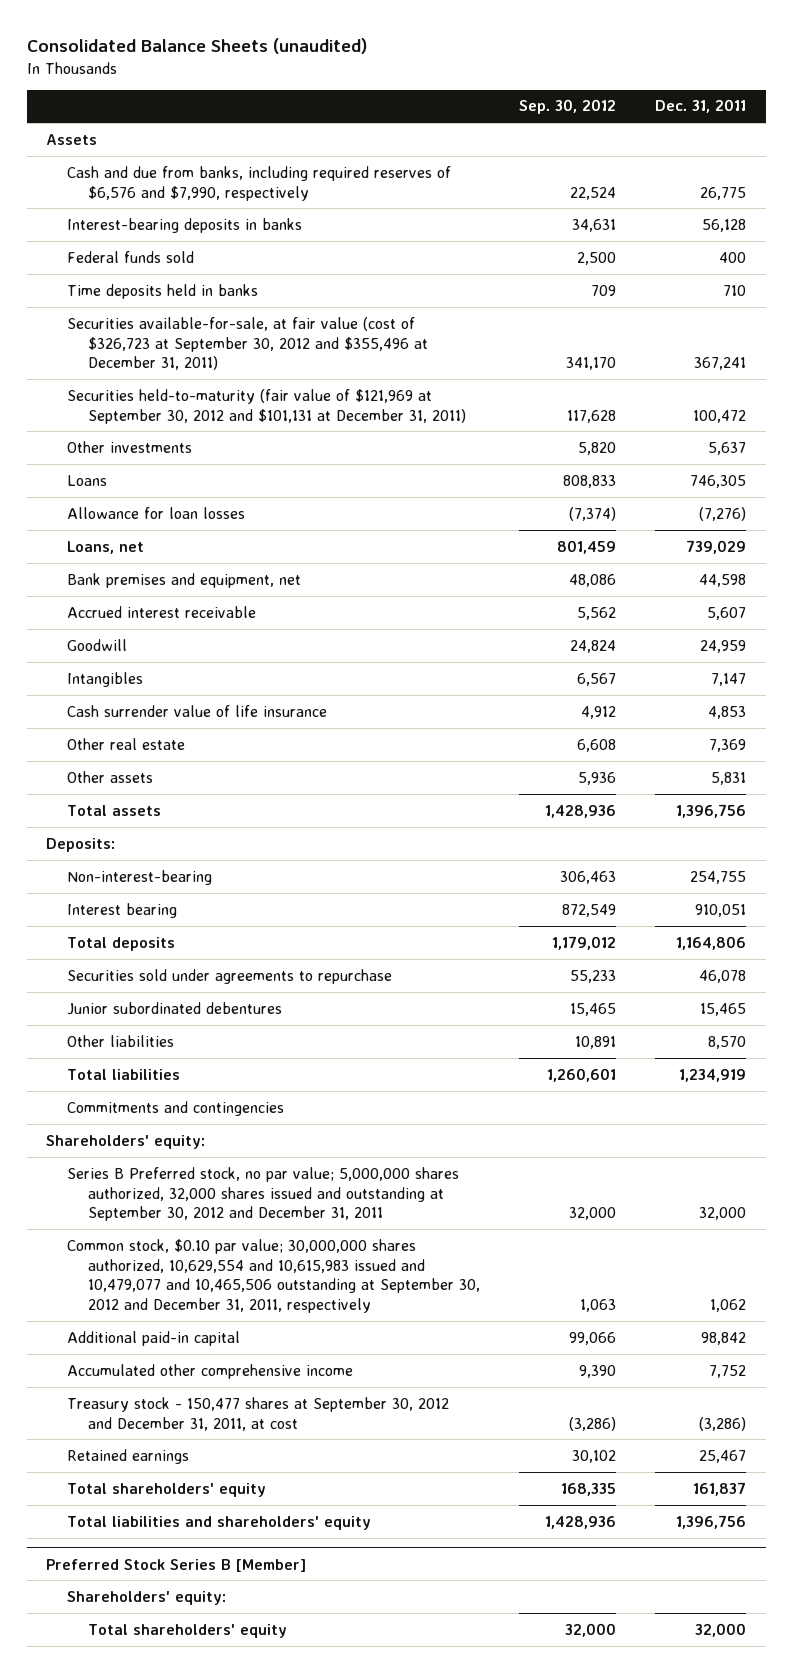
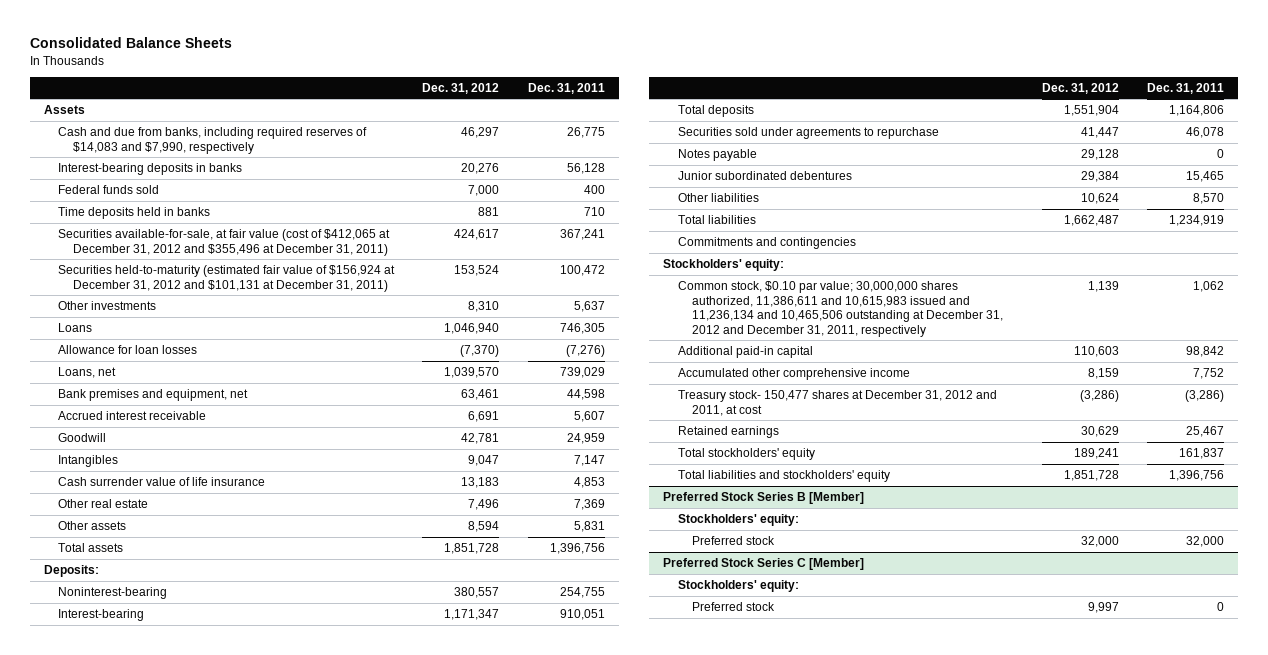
- Consolidated Balance Sheets (unaudited)
+ Consolidated Balance Sheets
- | Sep. 30, 2012 | Dec. 31, 2011
+ | Dec. 31, 2012 | Dec. 31, 2011
- Cash and due from banks, including required reserves of $6,576 and $7,990, respectively | 22,524 | 26,775
+ Cash and due from banks, including required reserves of $14,083 and $7,990, respectively | 46,297 | 26,775
- Securities available-for-sale, at fair value (cost of $326,723 at September 30, 2012 and $355,496 at December 31, 2011) | 341,170 | 367,241
- Securities held-to-maturity (fair value of $121,969 at September 30, 2012 and $101,131 at December 31, 2011) | 117,628 | 100,472
+ Securities available-for-sale, at fair value (cost of $412,065 at December 31, 2012 and $355,496 at December 31, 2011) | 424,617 | 367,241
+ Securities held-to-maturity (estimated fair value of $156,924 at December 31, 2012 and $101,131 at December 31, 2011) | 153,524 | 100,472
- Non-interest-bearing | 306,463 | 254,755
- Interest bearing | 872,549 | 910,051
+ Noninterest-bearing | 380,557 | 254,755
+ Interest-bearing | 1,171,347 | 910,051
+ Notes payable | 29,128 | 0
- Shareholders' equity:
- Series B Preferred stock, no par value; 5,000,000 shares authorized, 32,000 shares issued and outstanding at September 30, 2012 and December 31, 2011 | 32,000 | 32,000
- Common stock, $0.10 par value; 30,000,000 shares authorized, 10,629,554 and 10,615,983 issued and 10,479,077 and 10,465,506 outstanding at September 30, 2012 and December 31, 2011, respectively | 1,063 | 1,062
+ Stockholders' equity:
+ Common stock, $0.10 par value; 30,000,000 shares authorized, 11,386,611 and 10,615,983 issued and 11,236,134 and 10,465,506 outstanding at December 31, 2012 and December 31, 2011, respectively | 1,139 | 1,062
- Treasury stock - 150,477 shares at September 30, 2012 and December 31, 2011, at cost | (3,286) | (3,286)
+ Treasury stock- 150,477 shares at December 31, 2012 and 2011, at cost | (3,286) | (3,286)
- Total shareholders' equity | 168,335 | 161,837
- Total liabilities and shareholders' equity | 1,428,936 | 1,396,756
+ Total stockholders' equity | 189,241 | 161,837
+ Total liabilities and stockholders' equity | 1,851,728 | 1,396,756
@ Preferred Stock Series B [Member]
- Shareholders' equity:
- Total shareholders' equity | 32,000 | 32,000
+ Stockholders' equity:
+ Preferred stock | 32,000 | 32,000
+ Preferred Stock Series C [Member]
+ Stockholders' equity:
+ Preferred stock | 9,997 | 0

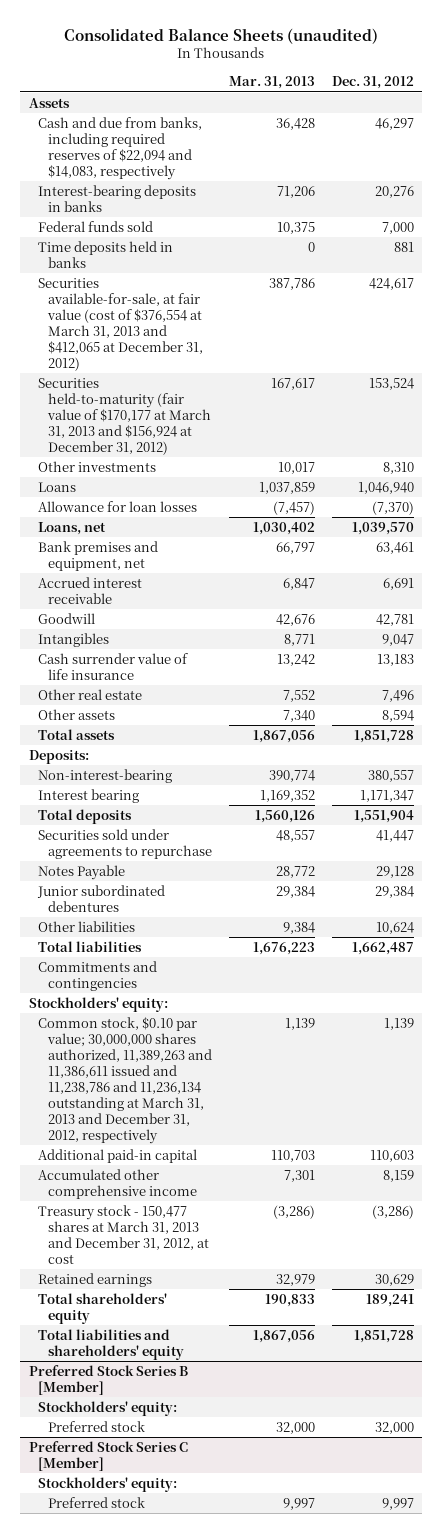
- Consolidated Balance Sheets
+ Consolidated Balance Sheets (unaudited)
- | Dec. 31, 2012 | Dec. 31, 2011
+ | Mar. 31, 2013 | Dec. 31, 2012
- Cash and due from banks, including required reserves of $14,083 and $7,990, respectively | 46,297 | 26,775
+ Cash and due from banks, including required reserves of $22,094 and $14,083, respectively | 36,428 | 46,297
- Securities available-for-sale, at fair value (cost of $412,065 at December 31, 2012 and $355,496 at December 31, 2011) | 424,617 | 367,241
- Securities held-to-maturity (estimated fair value of $156,924 at December 31, 2012 and $101,131 at December 31, 2011) | 153,524 | 100,472
+ Securities available-for-sale, at fair value (cost of $376,554 at March 31, 2013 and $412,065 at December 31, 2012) | 387,786 | 424,617
+ Securities held-to-maturity (fair value of $170,177 at March 31, 2013 and $156,924 at December 31, 2012) | 167,617 | 153,524
- Noninterest-bearing | 380,557 | 254,755
- Interest-bearing | 1,171,347 | 910,051
+ Non-interest-bearing | 390,774 | 380,557
+ Interest bearing | 1,169,352 | 1,171,347
- Notes payable | 29,128 | 0
+ Notes Payable | 28,772 | 29,128
- Common stock, $0.10 par value; 30,000,000 shares authorized, 11,386,611 and 10,615,983 issued and 11,236,134 and 10,465,506 outstanding at December 31, 2012 and December 31, 2011, respectively | 1,139 | 1,062
+ Common stock, $0.10 par value; 30,000,000 shares authorized, 11,389,263 and 11,386,611 issued and 11,238,786 and 11,236,134 outstanding at March 31, 2013 and December 31, 2012, respectively | 1,139 | 1,139
- Treasury stock- 150,477 shares at December 31, 2012 and 2011, at cost | (3,286) | (3,286)
+ Treasury stock - 150,477 shares at March 31, 2013 and December 31, 2012, at cost | (3,286) | (3,286)
- Total stockholders' equity | 189,241 | 161,837
- Total liabilities and stockholders' equity | 1,851,728 | 1,396,756
+ Total shareholders' equity | 190,833 | 189,241
+ Total liabilities and shareholders' equity | 1,867,056 | 1,851,728

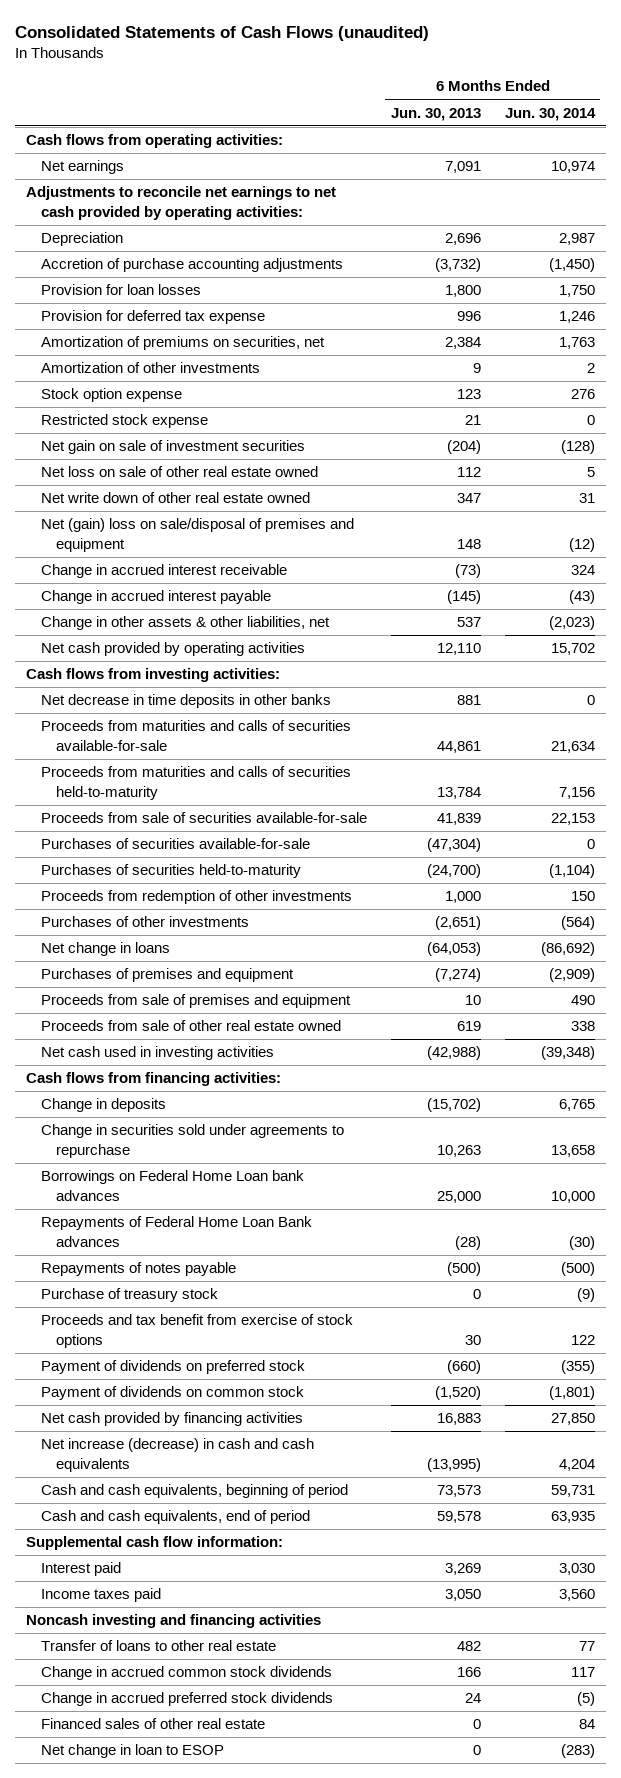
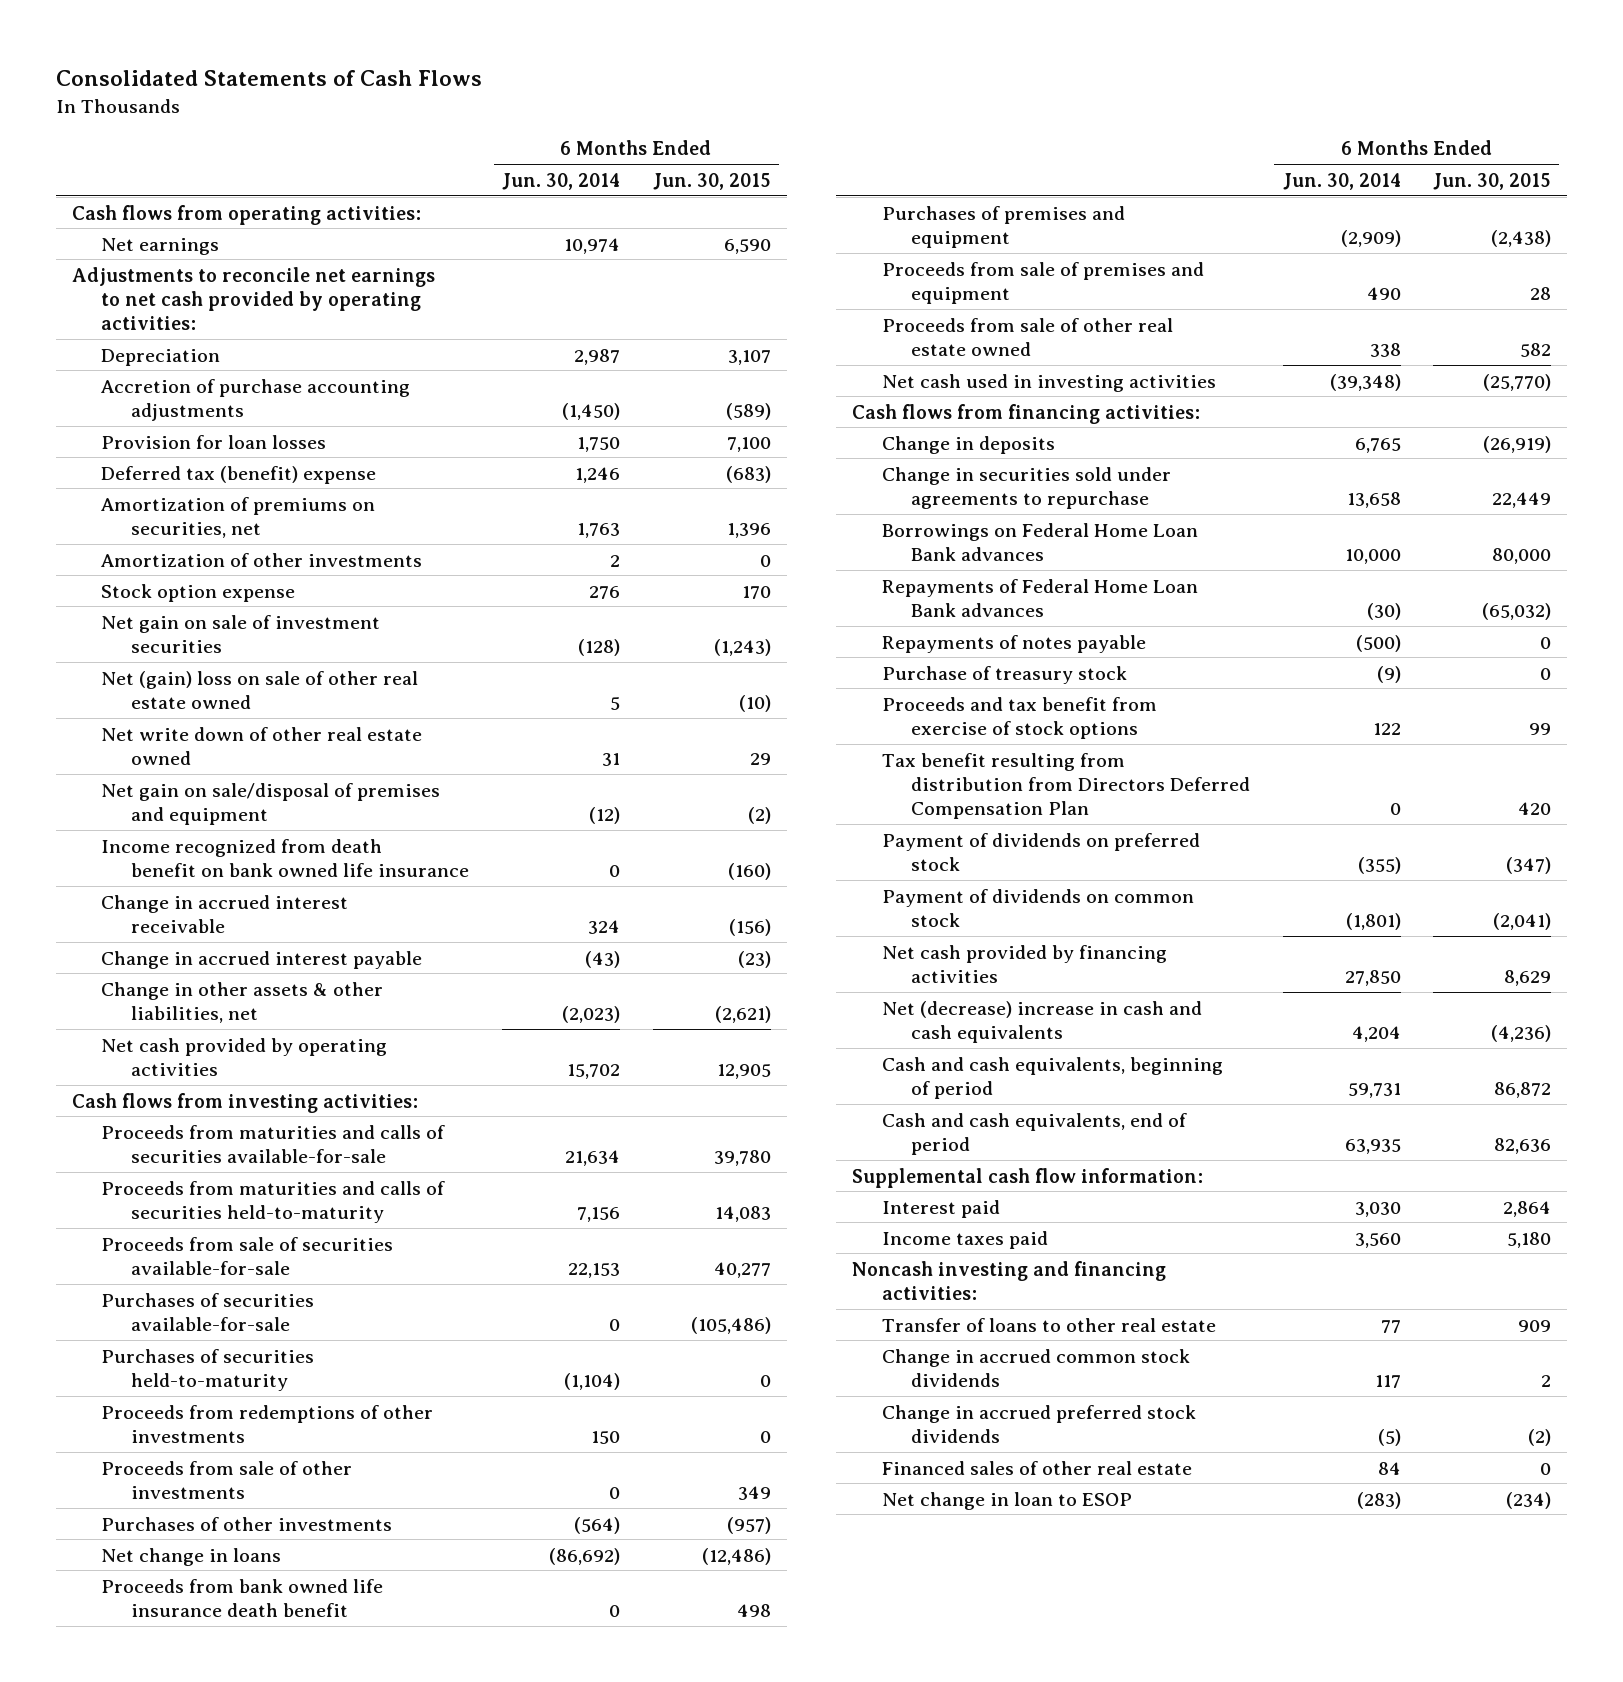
- Consolidated Statements of Cash Flows (unaudited)
+ Consolidated Statements of Cash Flows
- | 6 Months Ended Jun. 30, 2013 | 6 Months Ended Jun. 30, 2014
+ | 6 Months Ended Jun. 30, 2014 | 6 Months Ended Jun. 30, 2015
- Provision for deferred tax expense | 996 | 1,246
+ Deferred tax (benefit) expense | 1,246 | (683)
- Restricted stock expense | 21 | 0
- Net loss on sale of other real estate owned | 112 | 5
+ Net (gain) loss on sale of other real estate owned | 5 | (10)
- Net (gain) loss on sale/disposal of premises and equipment | 148 | (12)
+ Net gain on sale/disposal of premises and equipment | (12) | (2)
+ Income recognized from death benefit on bank owned life insurance | 0 | (160)
- Net decrease in time deposits in other banks | 881 | 0
- Proceeds from redemption of other investments | 1,000 | 150
+ Proceeds from redemptions of other investments | 150 | 0
+ Proceeds from sale of other investments | 0 | 349
+ Proceeds from bank owned life insurance death benefit | 0 | 498
- Borrowings on Federal Home Loan bank advances | 25,000 | 10,000
+ Borrowings on Federal Home Loan Bank advances | 10,000 | 80,000
+ Tax benefit resulting from distribution from Directors Deferred Compensation Plan | 0 | 420
- Net increase (decrease) in cash and cash equivalents | (13,995) | 4,204
+ Net (decrease) increase in cash and cash equivalents | 4,204 | (4,236)
- Noncash investing and financing activities
+ Noncash investing and financing activities:

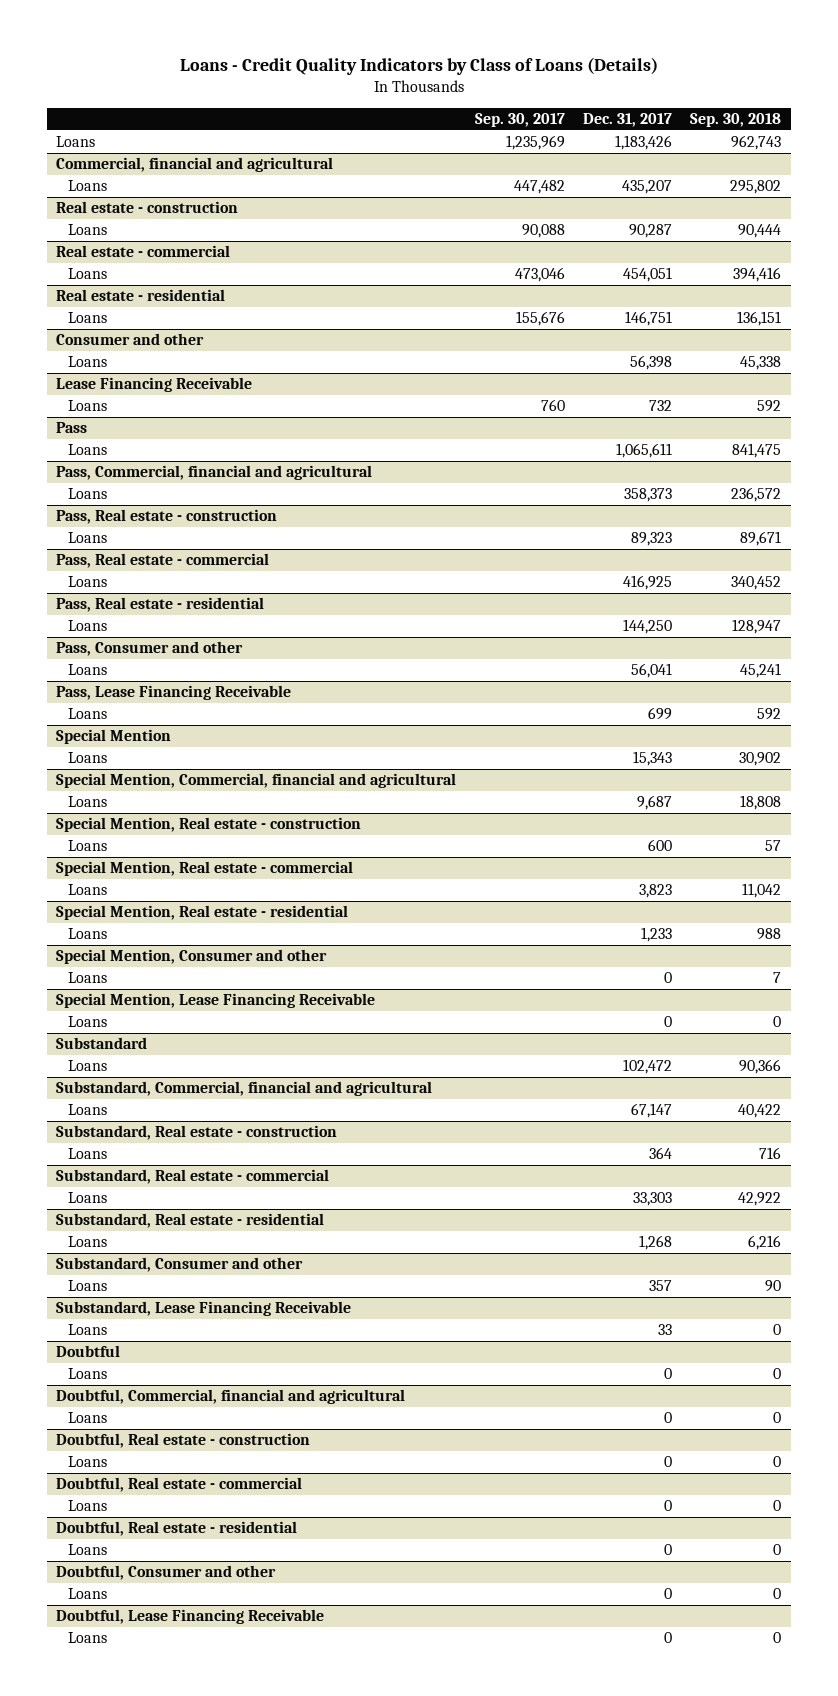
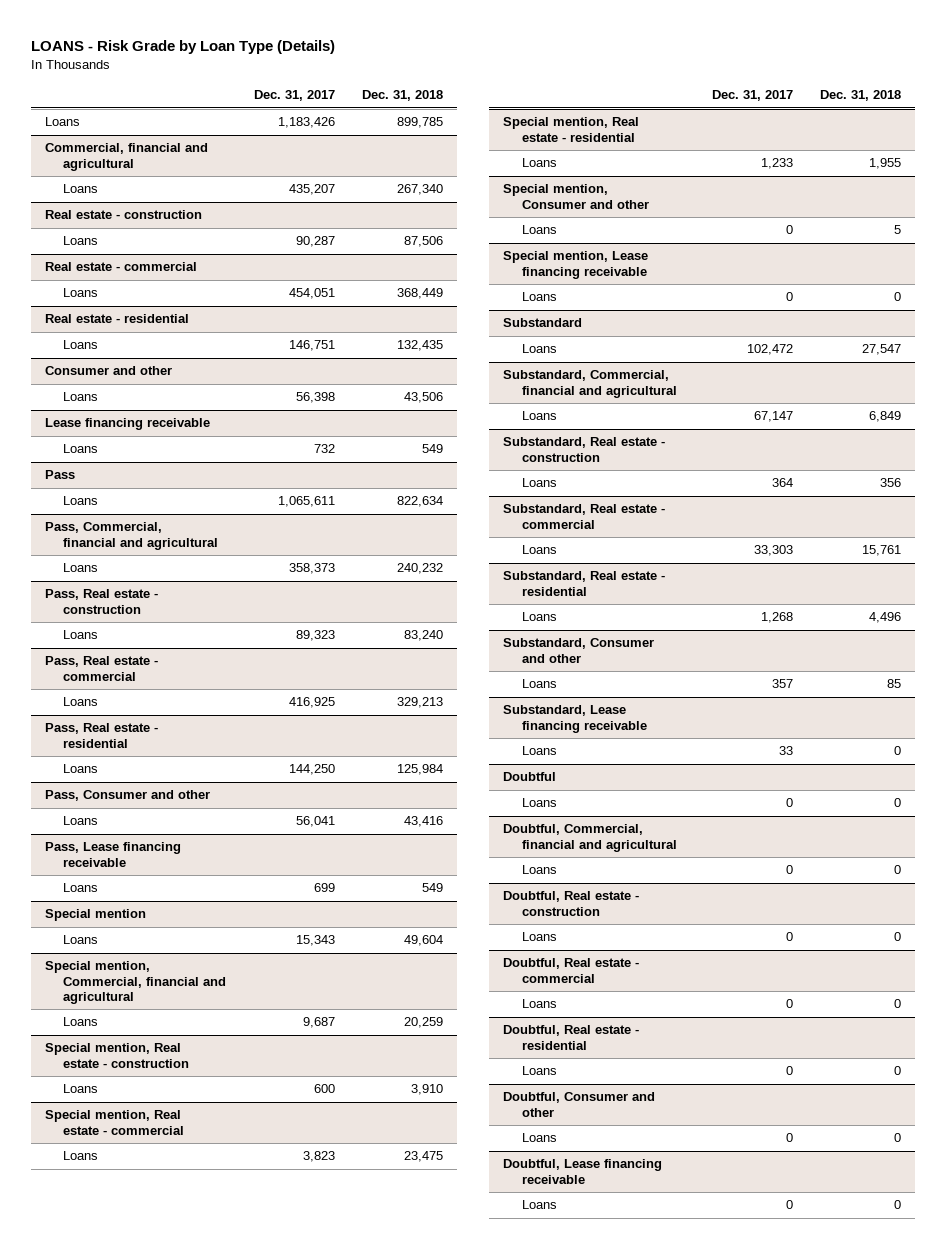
- Loans - Credit Quality Indicators by Class of Loans (Details)
+ LOANS - Risk Grade by Loan Type (Details)
- | Sep. 30, 2017 | Dec. 31, 2017 | Sep. 30, 2018
+ | Dec. 31, 2017 | Dec. 31, 2018
- Lease Financing Receivable
+ Lease financing receivable
- Pass, Lease Financing Receivable
+ Pass, Lease financing receivable
- Special Mention
+ Special mention
- Special Mention, Commercial, financial and agricultural
+ Special mention, Commercial, financial and agricultural
- Special Mention, Real estate - construction
+ Special mention, Real estate - construction
- Special Mention, Real estate - commercial
+ Special mention, Real estate - commercial
- Special Mention, Real estate - residential
+ Special mention, Real estate - residential
- Special Mention, Consumer and other
+ Special mention, Consumer and other
- Special Mention, Lease Financing Receivable
+ Special mention, Lease financing receivable
- Substandard, Lease Financing Receivable
+ Substandard, Lease financing receivable
- Doubtful, Lease Financing Receivable
+ Doubtful, Lease financing receivable

